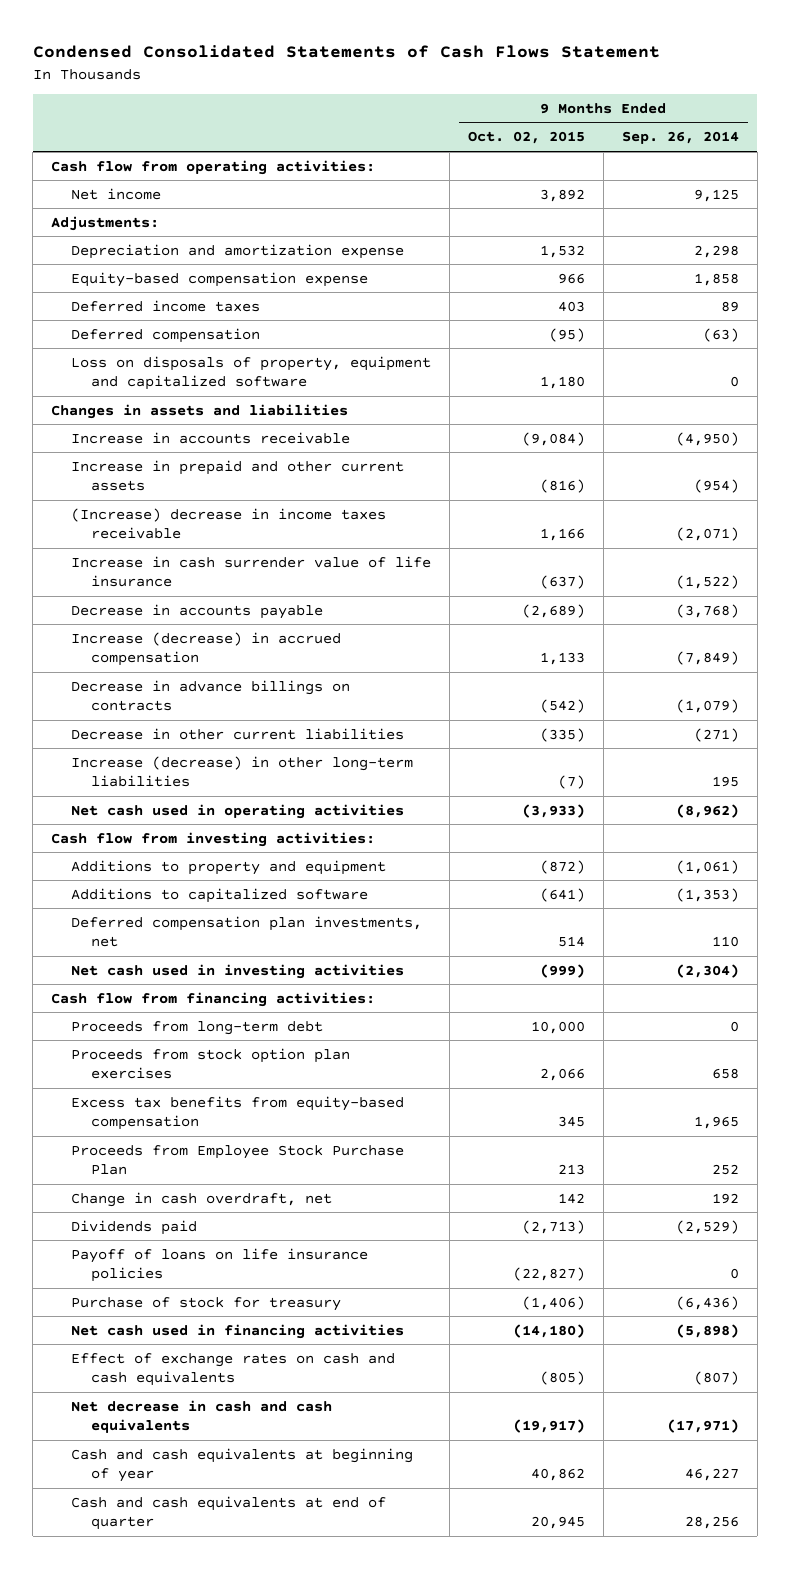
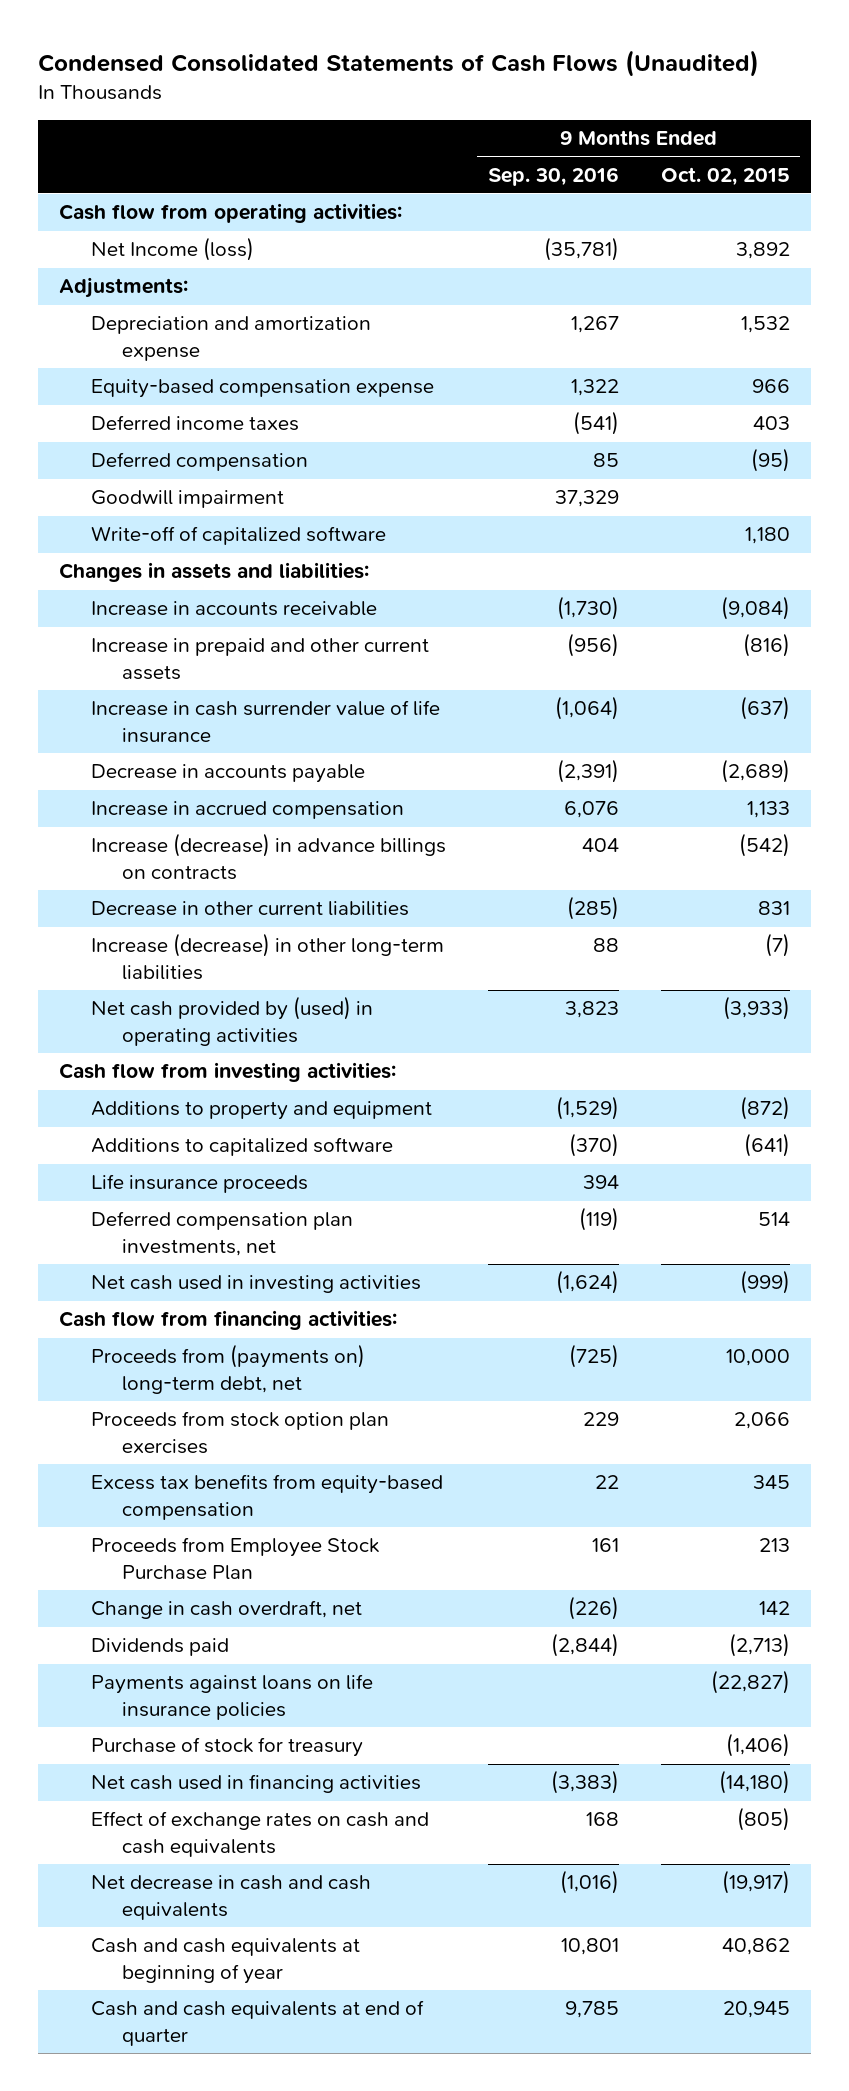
- Condensed Consolidated Statements of Cash Flows Statement
+ Condensed Consolidated Statements of Cash Flows (Unaudited)
- | 9 Months Ended Oct. 02, 2015 | 9 Months Ended Sep. 26, 2014
+ | 9 Months Ended Sep. 30, 2016 | 9 Months Ended Oct. 02, 2015
- Net income | 3,892 | 9,125
+ Net Income (loss) | (35,781) | 3,892
- Loss on disposals of property, equipment and capitalized software | 1,180 | 0
- Changes in assets and liabilities
+ Goodwill impairment | 37,329 |
+ Write-off of capitalized software | | 1,180
+ Changes in assets and liabilities:
- (Increase) decrease in income taxes receivable | 1,166 | (2,071)
- Increase (decrease) in accrued compensation | 1,133 | (7,849)
- Decrease in advance billings on contracts | (542) | (1,079)
- Decrease in other current liabilities | (335) | (271)
+ Increase in accrued compensation | 6,076 | 1,133
+ Increase (decrease) in advance billings on contracts | 404 | (542)
+ Decrease in other current liabilities | (285) | 831
- Net cash used in operating activities | (3,933) | (8,962)
+ Net cash provided by (used) in operating activities | 3,823 | (3,933)
+ Life insurance proceeds | 394 |
- Proceeds from long-term debt | 10,000 | 0
+ Proceeds from (payments on) long-term debt, net | (725) | 10,000
- Payoff of loans on life insurance policies | (22,827) | 0
+ Payments against loans on life insurance policies | | (22,827)

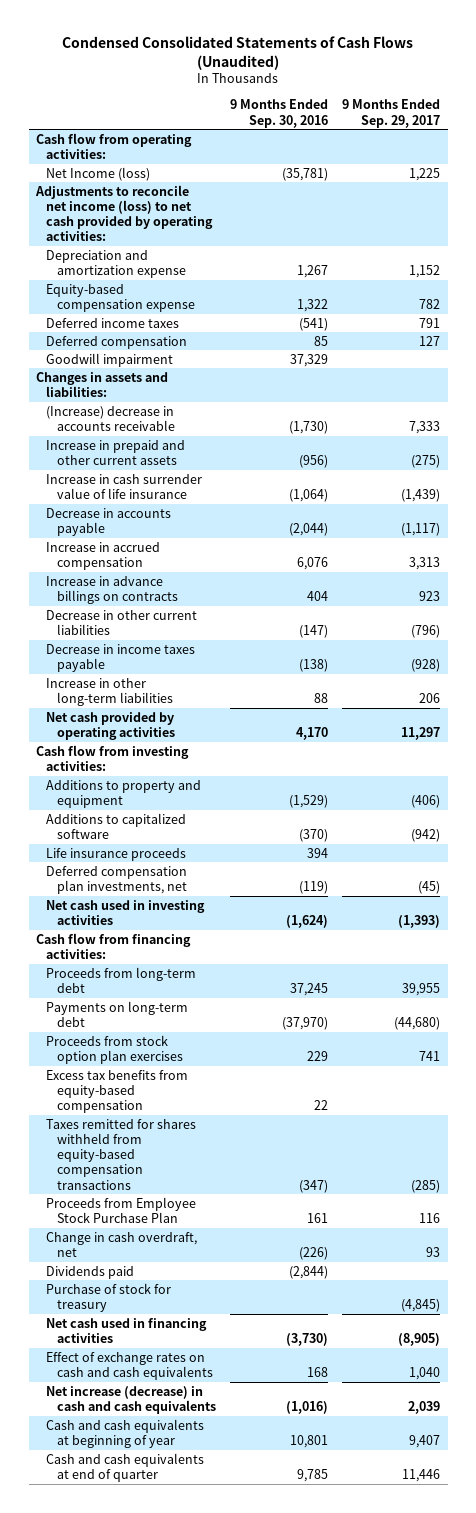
- | 9 Months Ended Sep. 30, 2016 | 9 Months Ended Oct. 02, 2015
+ | 9 Months Ended Sep. 30, 2016 | 9 Months Ended Sep. 29, 2017
- Adjustments:
+ Adjustments to reconcile net income (loss) to net cash provided by operating activities:
- Write-off of capitalized software | | 1,180
- Increase in accounts receivable | (1,730) | (9,084)
+ (Increase) decrease in accounts receivable | (1,730) | 7,333
- Decrease in accounts payable | (2,391) | (2,689)
+ Decrease in accounts payable | (2,044) | (1,117)
- Increase (decrease) in advance billings on contracts | 404 | (542)
- Decrease in other current liabilities | (285) | 831
- Increase (decrease) in other long-term liabilities | 88 | (7)
- Net cash provided by (used) in operating activities | 3,823 | (3,933)
+ Increase in advance billings on contracts | 404 | 923
+ Decrease in other current liabilities | (147) | (796)
+ Decrease in income taxes payable | (138) | (928)
+ Increase in other long-term liabilities | 88 | 206
+ Net cash provided by operating activities | 4,170 | 11,297
- Proceeds from (payments on) long-term debt, net | (725) | 10,000
+ Proceeds from long-term debt | 37,245 | 39,955
+ Payments on long-term debt | (37,970) | (44,680)
+ Taxes remitted for shares withheld from equity-based compensation transactions | (347) | (285)
- Payments against loans on life insurance policies | | (22,827)
- Net cash used in financing activities | (3,383) | (14,180)
+ Net cash used in financing activities | (3,730) | (8,905)
- Net decrease in cash and cash equivalents | (1,016) | (19,917)
+ Net increase (decrease) in cash and cash equivalents | (1,016) | 2,039

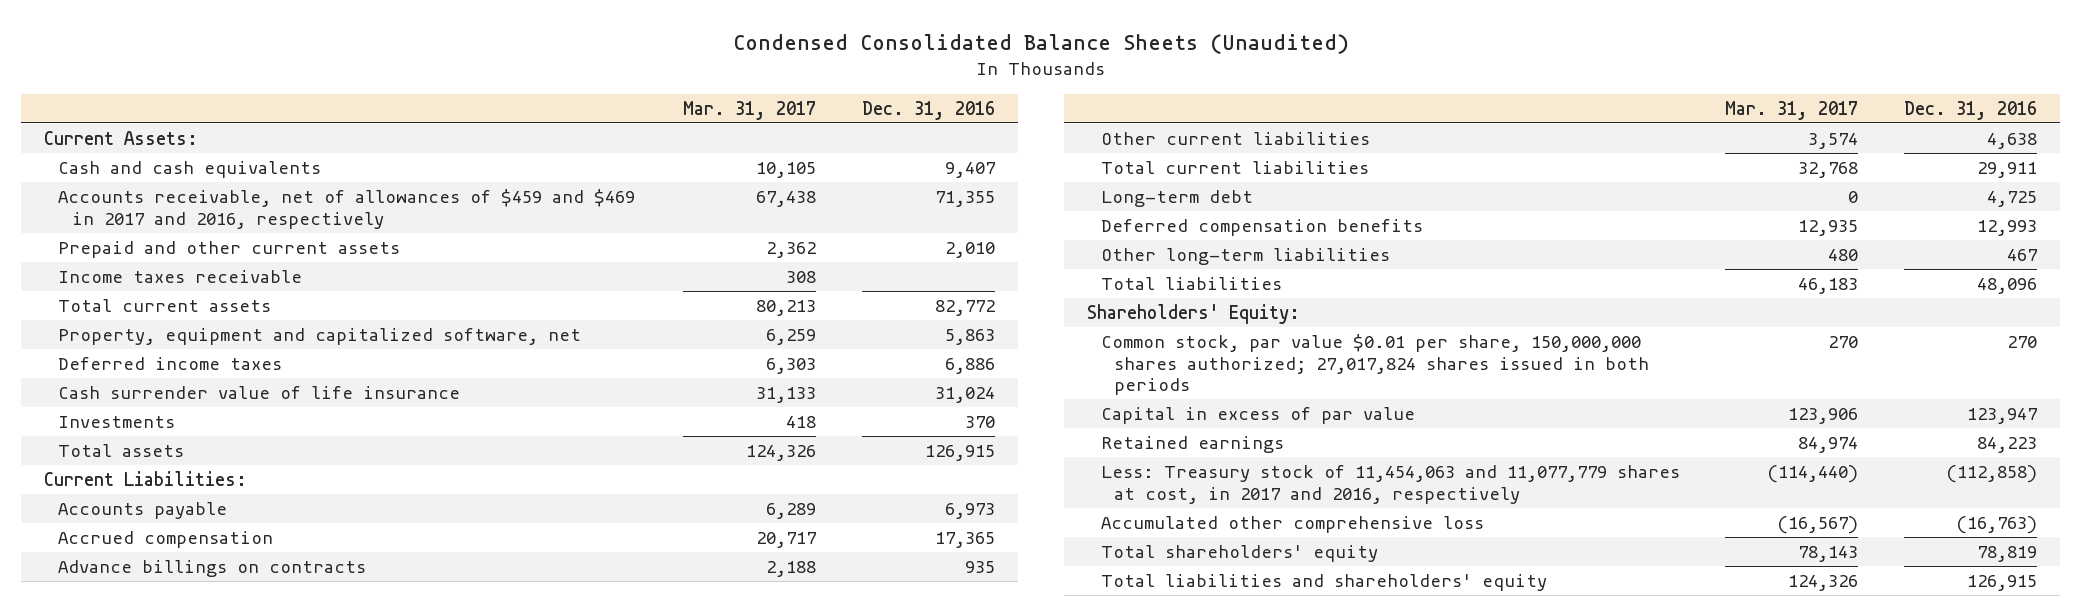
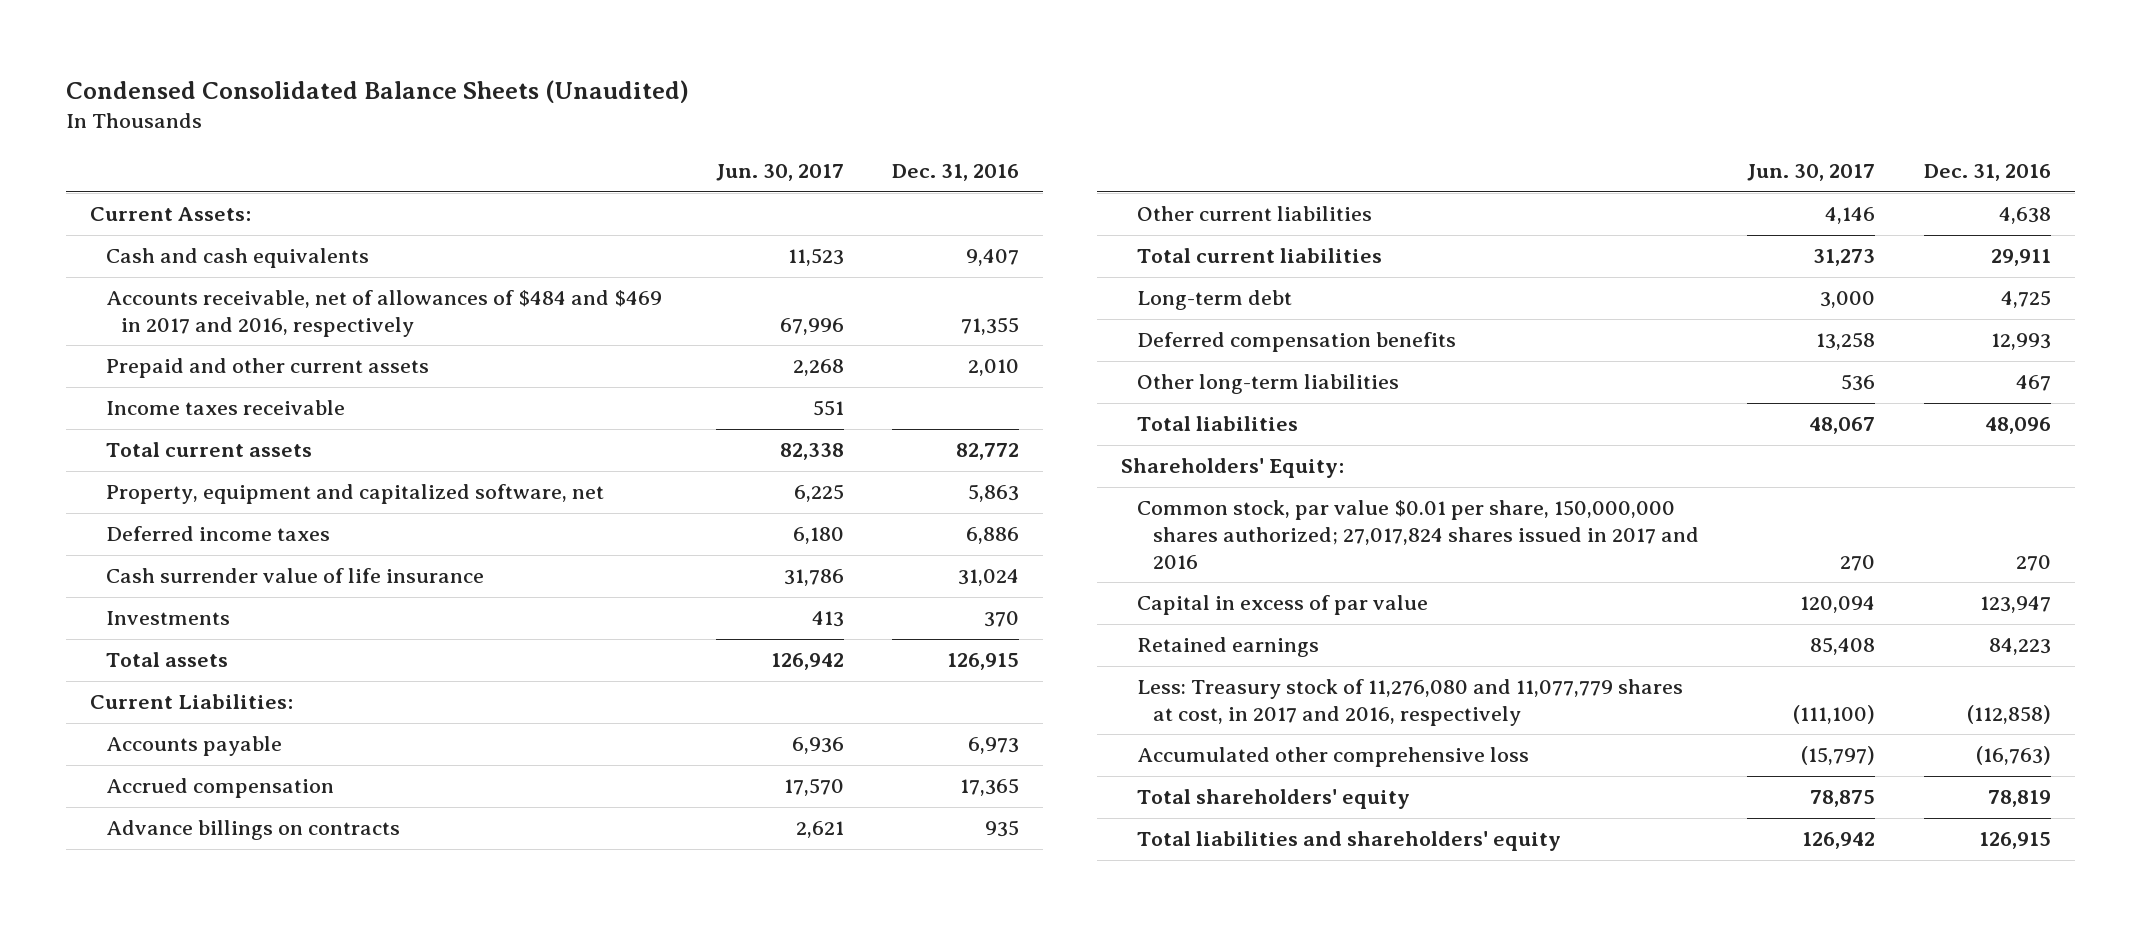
- | Mar. 31, 2017 | Dec. 31, 2016
+ | Jun. 30, 2017 | Dec. 31, 2016
- Accounts receivable, net of allowances of $459 and $469 in 2017 and 2016, respectively | 67,438 | 71,355
+ Accounts receivable, net of allowances of $484 and $469 in 2017 and 2016, respectively | 67,996 | 71,355
- Common stock, par value $0.01 per share, 150,000,000 shares authorized; 27,017,824 shares issued in both periods | 270 | 270
+ Common stock, par value $0.01 per share, 150,000,000 shares authorized; 27,017,824 shares issued in 2017 and 2016 | 270 | 270
- Less: Treasury stock of 11,454,063 and 11,077,779 shares at cost, in 2017 and 2016, respectively | (114,440) | (112,858)
+ Less: Treasury stock of 11,276,080 and 11,077,779 shares at cost, in 2017 and 2016, respectively | (111,100) | (112,858)

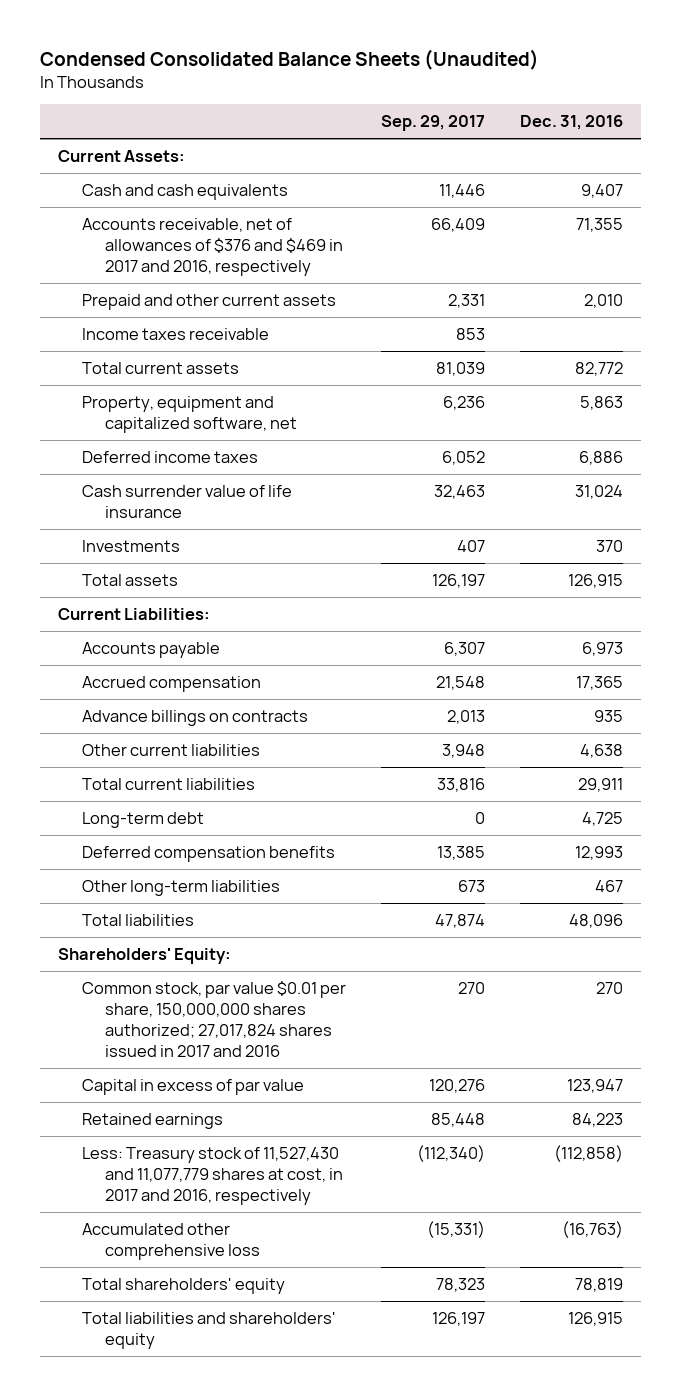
- | Jun. 30, 2017 | Dec. 31, 2016
+ | Sep. 29, 2017 | Dec. 31, 2016
- Accounts receivable, net of allowances of $484 and $469 in 2017 and 2016, respectively | 67,996 | 71,355
+ Accounts receivable, net of allowances of $376 and $469 in 2017 and 2016, respectively | 66,409 | 71,355
- Less: Treasury stock of 11,276,080 and 11,077,779 shares at cost, in 2017 and 2016, respectively | (111,100) | (112,858)
+ Less: Treasury stock of 11,527,430 and 11,077,779 shares at cost, in 2017 and 2016, respectively | (112,340) | (112,858)

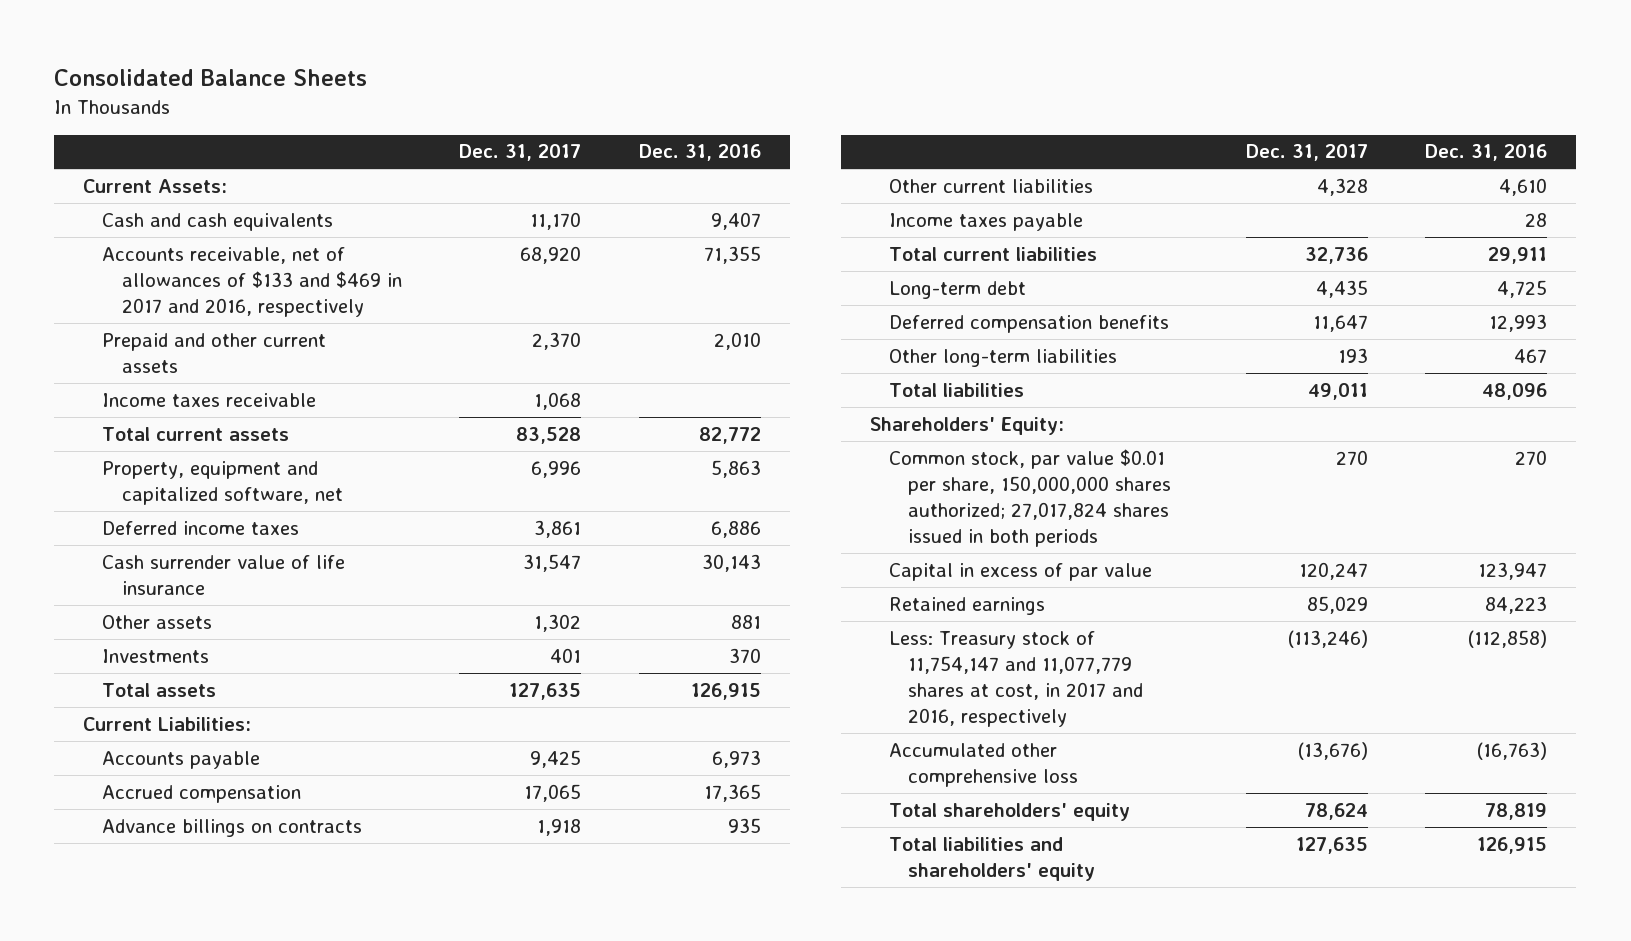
- Condensed Consolidated Balance Sheets (Unaudited)
+ Consolidated Balance Sheets
- | Sep. 29, 2017 | Dec. 31, 2016
+ | Dec. 31, 2017 | Dec. 31, 2016
- Accounts receivable, net of allowances of $376 and $469 in 2017 and 2016, respectively | 66,409 | 71,355
+ Accounts receivable, net of allowances of $133 and $469 in 2017 and 2016, respectively | 68,920 | 71,355
- Cash surrender value of life insurance | 32,463 | 31,024
+ Cash surrender value of life insurance | 31,547 | 30,143
+ Other assets | 1,302 | 881
- Other current liabilities | 3,948 | 4,638
+ Other current liabilities | 4,328 | 4,610
+ Income taxes payable | | 28
- Common stock, par value $0.01 per share, 150,000,000 shares authorized; 27,017,824 shares issued in 2017 and 2016 | 270 | 270
+ Common stock, par value $0.01 per share, 150,000,000 shares authorized; 27,017,824 shares issued in both periods | 270 | 270
- Less: Treasury stock of 11,527,430 and 11,077,779 shares at cost, in 2017 and 2016, respectively | (112,340) | (112,858)
+ Less: Treasury stock of 11,754,147 and 11,077,779 shares at cost, in 2017 and 2016, respectively | (113,246) | (112,858)

